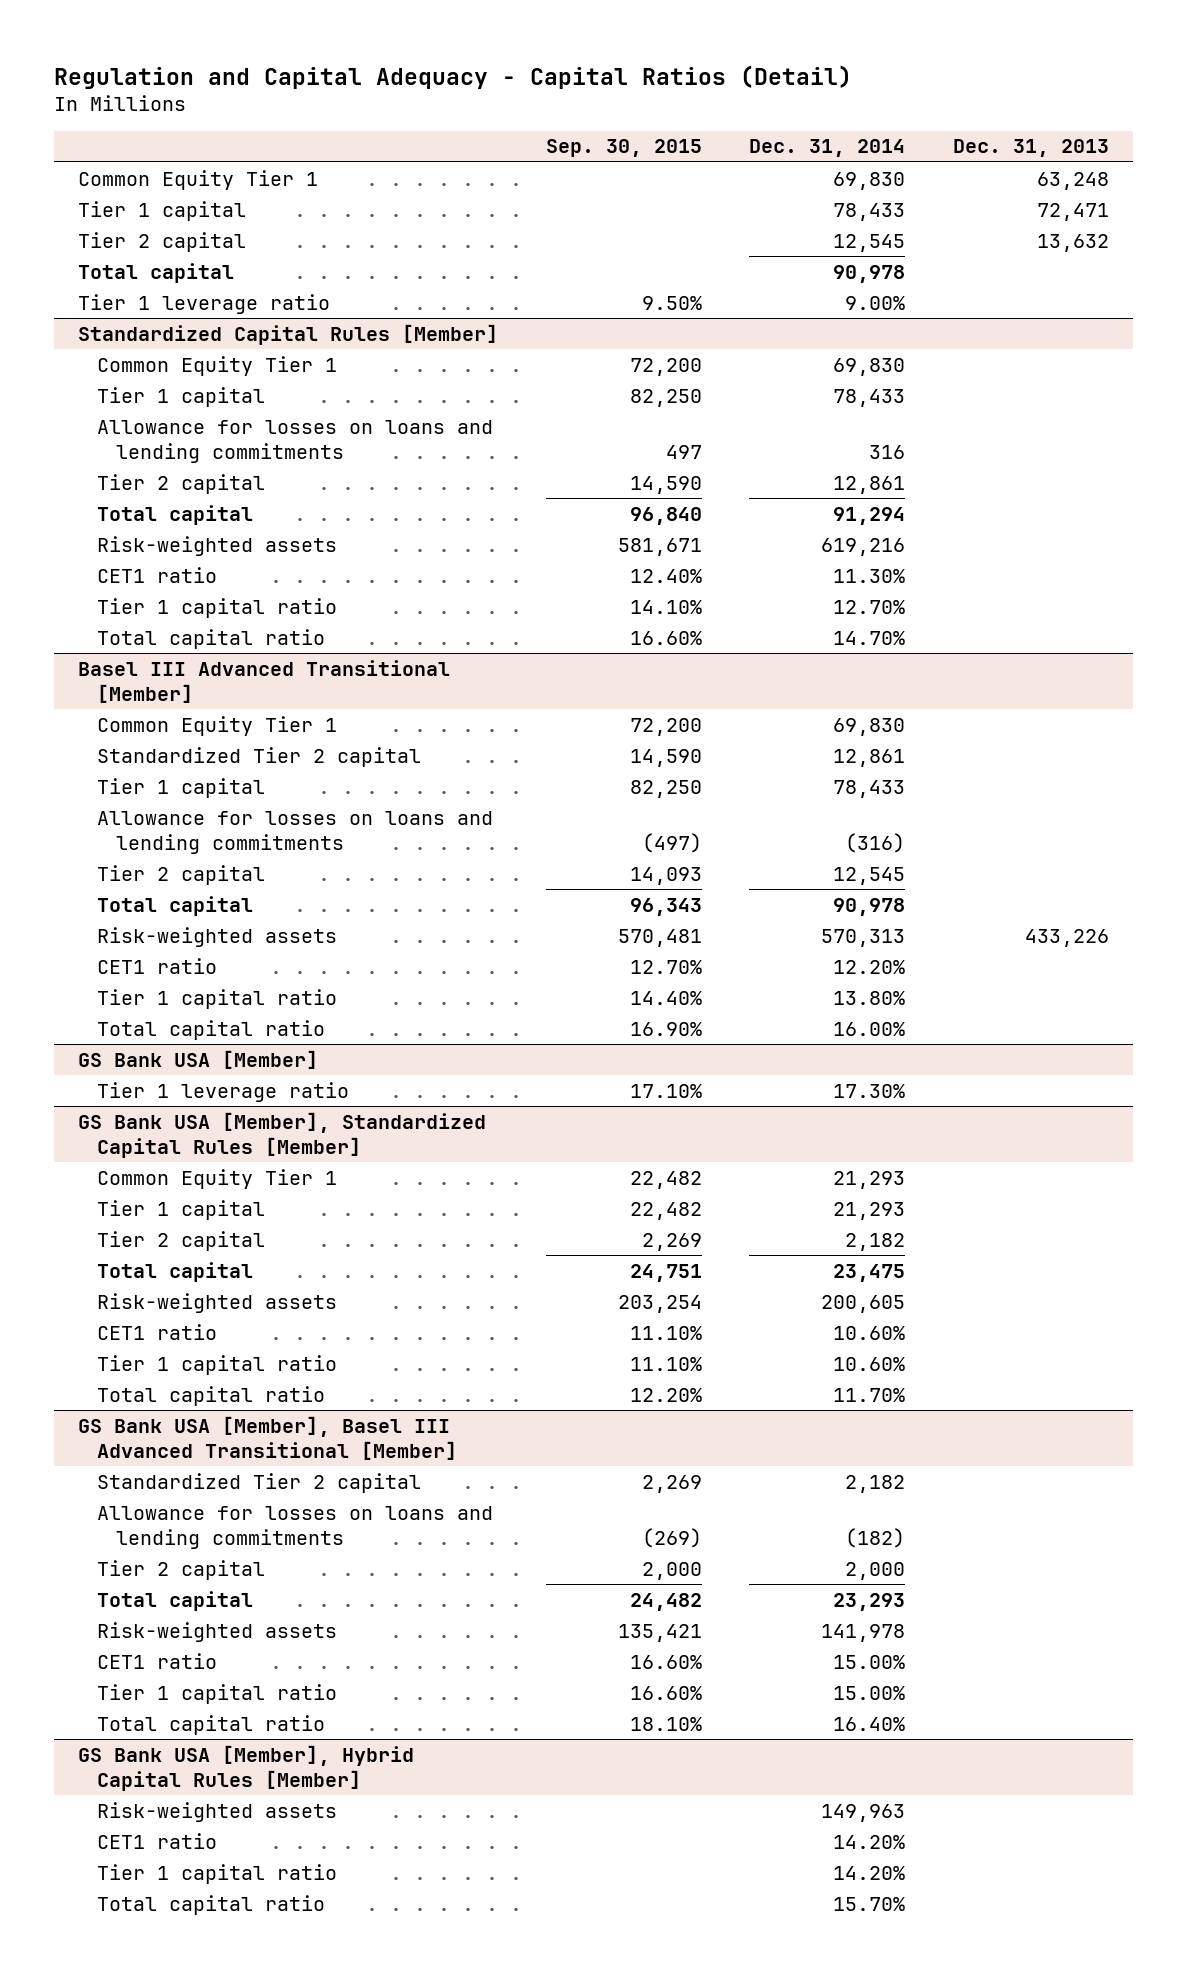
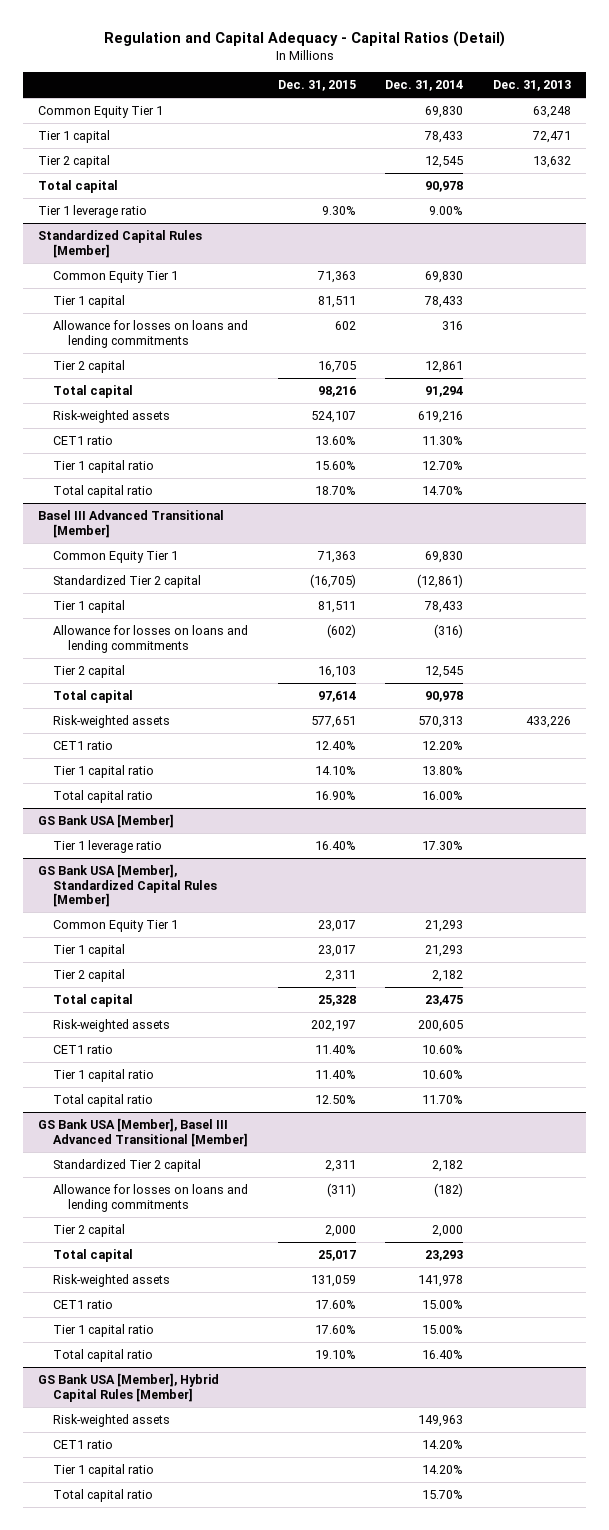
- | Sep. 30, 2015 | Dec. 31, 2014 | Dec. 31, 2013
+ | Dec. 31, 2015 | Dec. 31, 2014 | Dec. 31, 2013
@ Basel III Advanced Transitional [Member]
- Standardized Tier 2 capital | 14,590 | 12,861 |
+ Standardized Tier 2 capital | (16,705) | (12,861) |

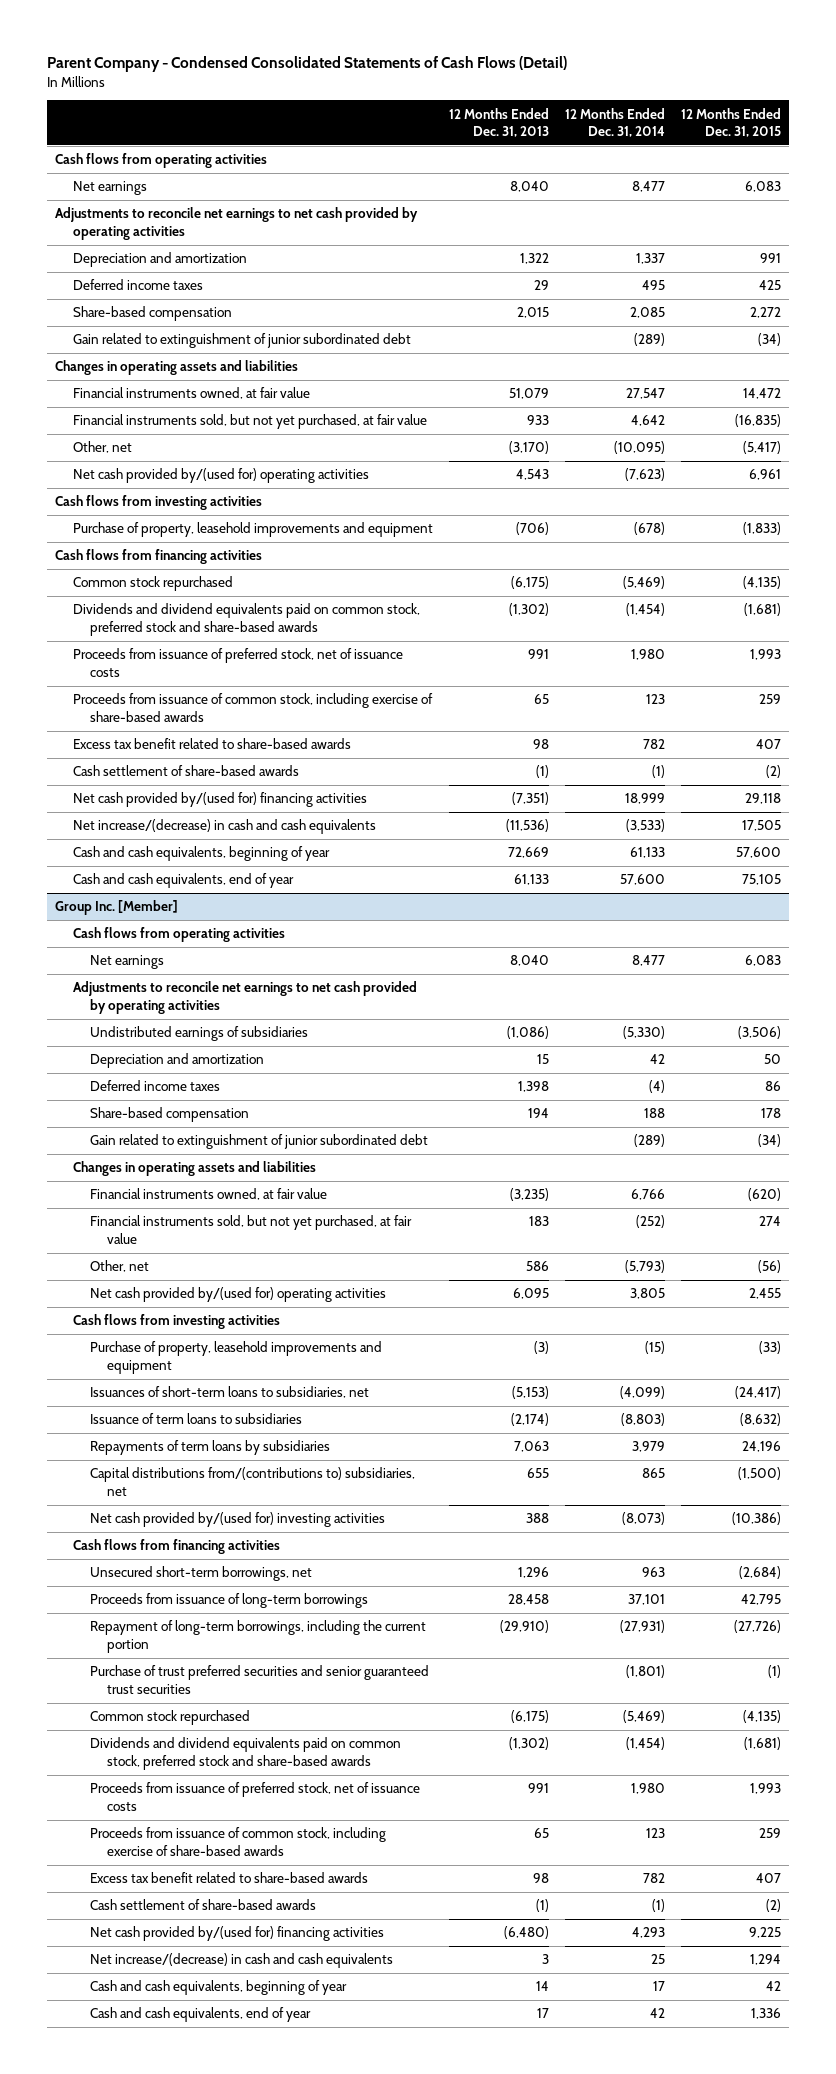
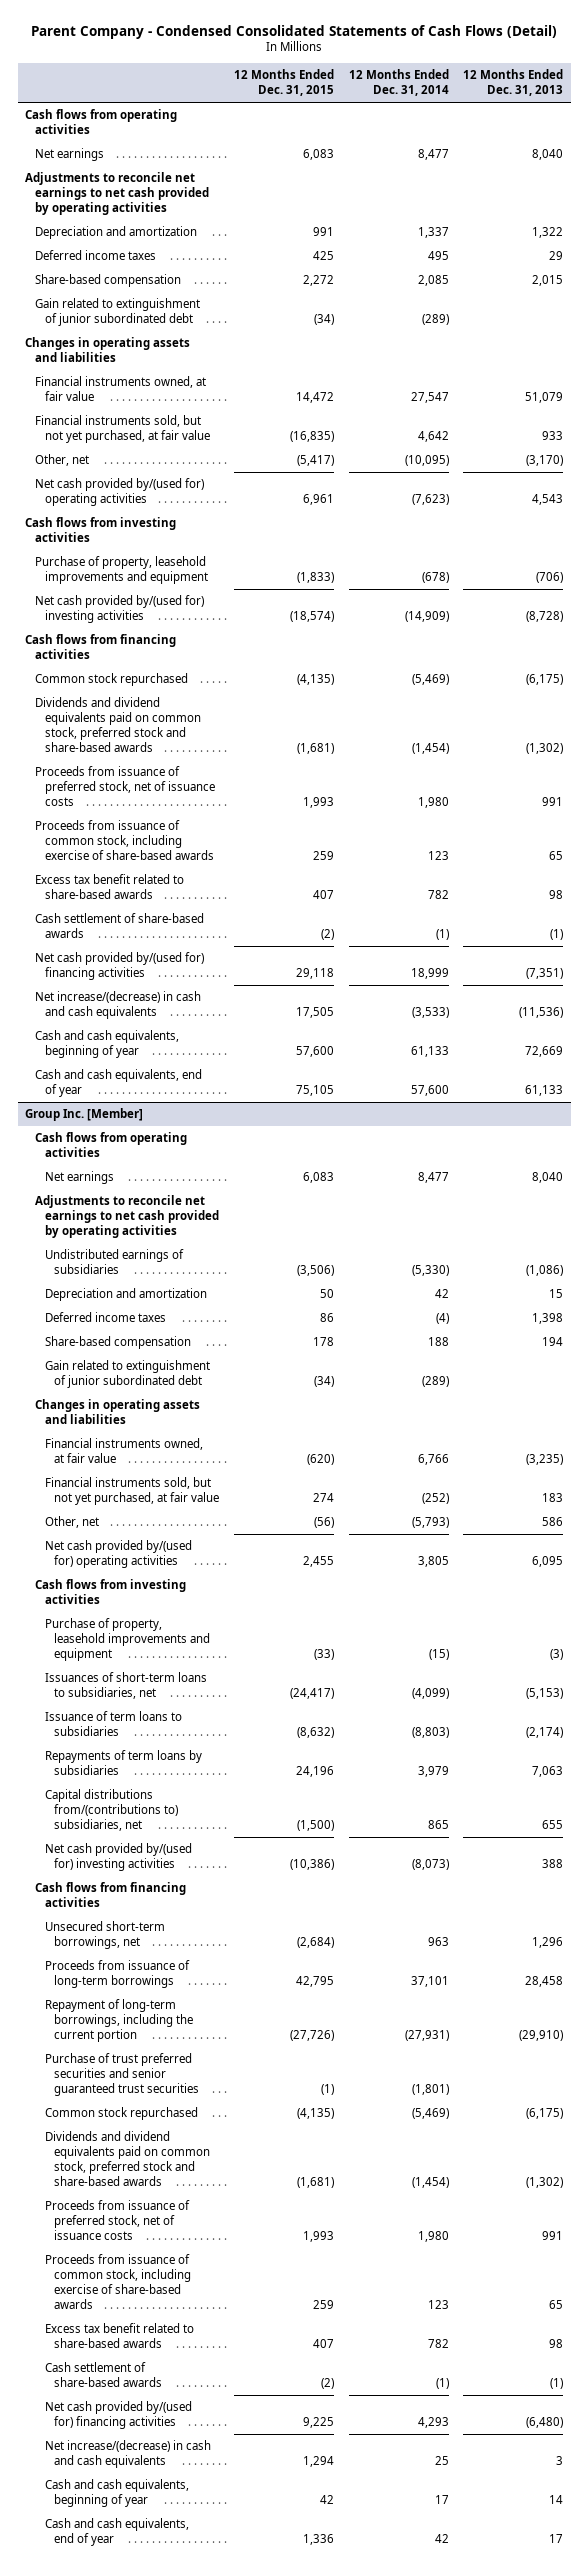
- | 12 Months Ended Dec. 31, 2013 | 12 Months Ended Dec. 31, 2014 | 12 Months Ended Dec. 31, 2015
+ | 12 Months Ended Dec. 31, 2015 | 12 Months Ended Dec. 31, 2014 | 12 Months Ended Dec. 31, 2013
+ Net cash provided by/(used for) investing activities | (18,574) | (14,909) | (8,728)

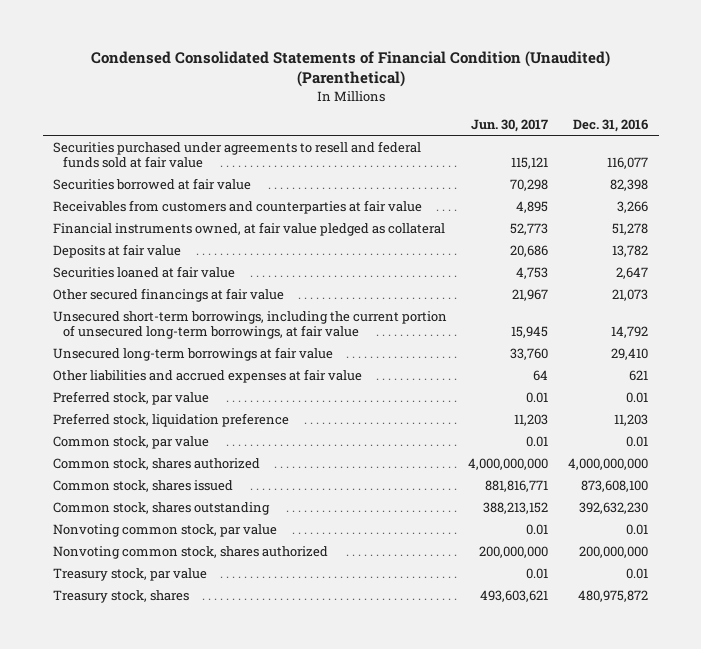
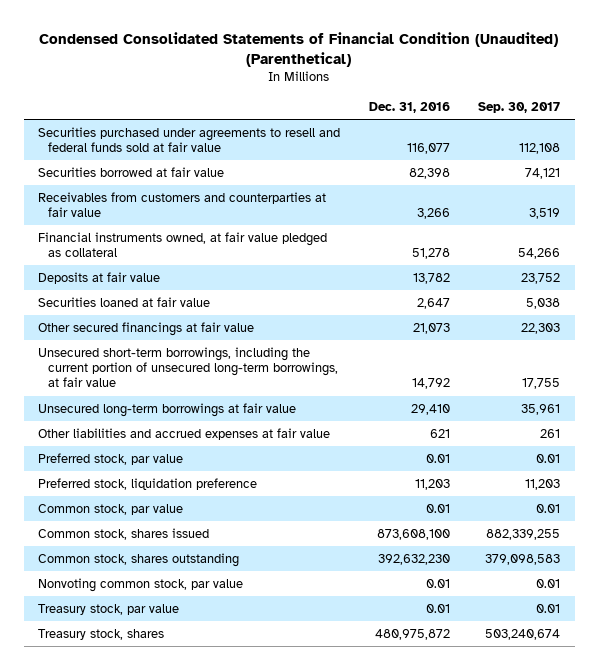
- | Jun. 30, 2017 | Dec. 31, 2016
+ | Dec. 31, 2016 | Sep. 30, 2017
- Common stock, shares authorized | 4,000,000,000 | 4,000,000,000
- Nonvoting common stock, shares authorized | 200,000,000 | 200,000,000

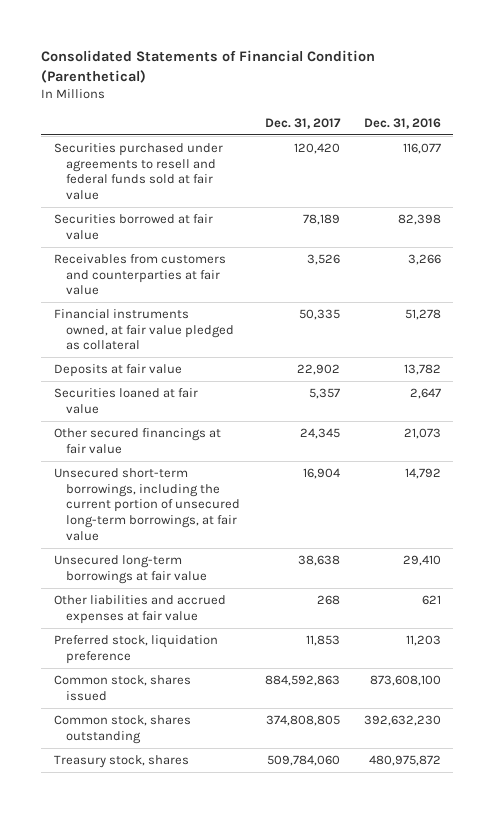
- Condensed Consolidated Statements of Financial Condition (Unaudited) (Parenthetical)
+ Consolidated Statements of Financial Condition (Parenthetical)
- | Dec. 31, 2016 | Sep. 30, 2017
+ | Dec. 31, 2017 | Dec. 31, 2016
- Preferred stock, par value | 0.01 | 0.01
- Common stock, par value | 0.01 | 0.01
- Nonvoting common stock, par value | 0.01 | 0.01
- Treasury stock, par value | 0.01 | 0.01

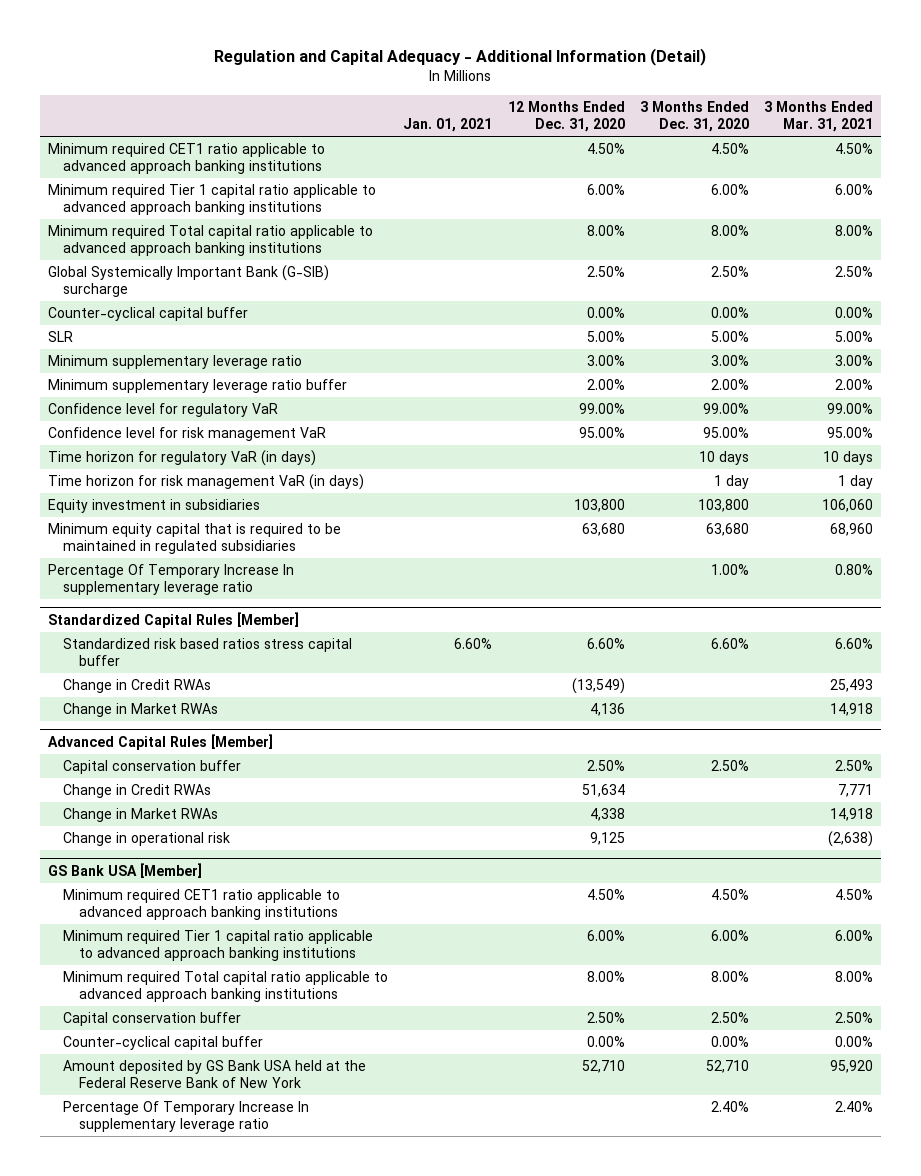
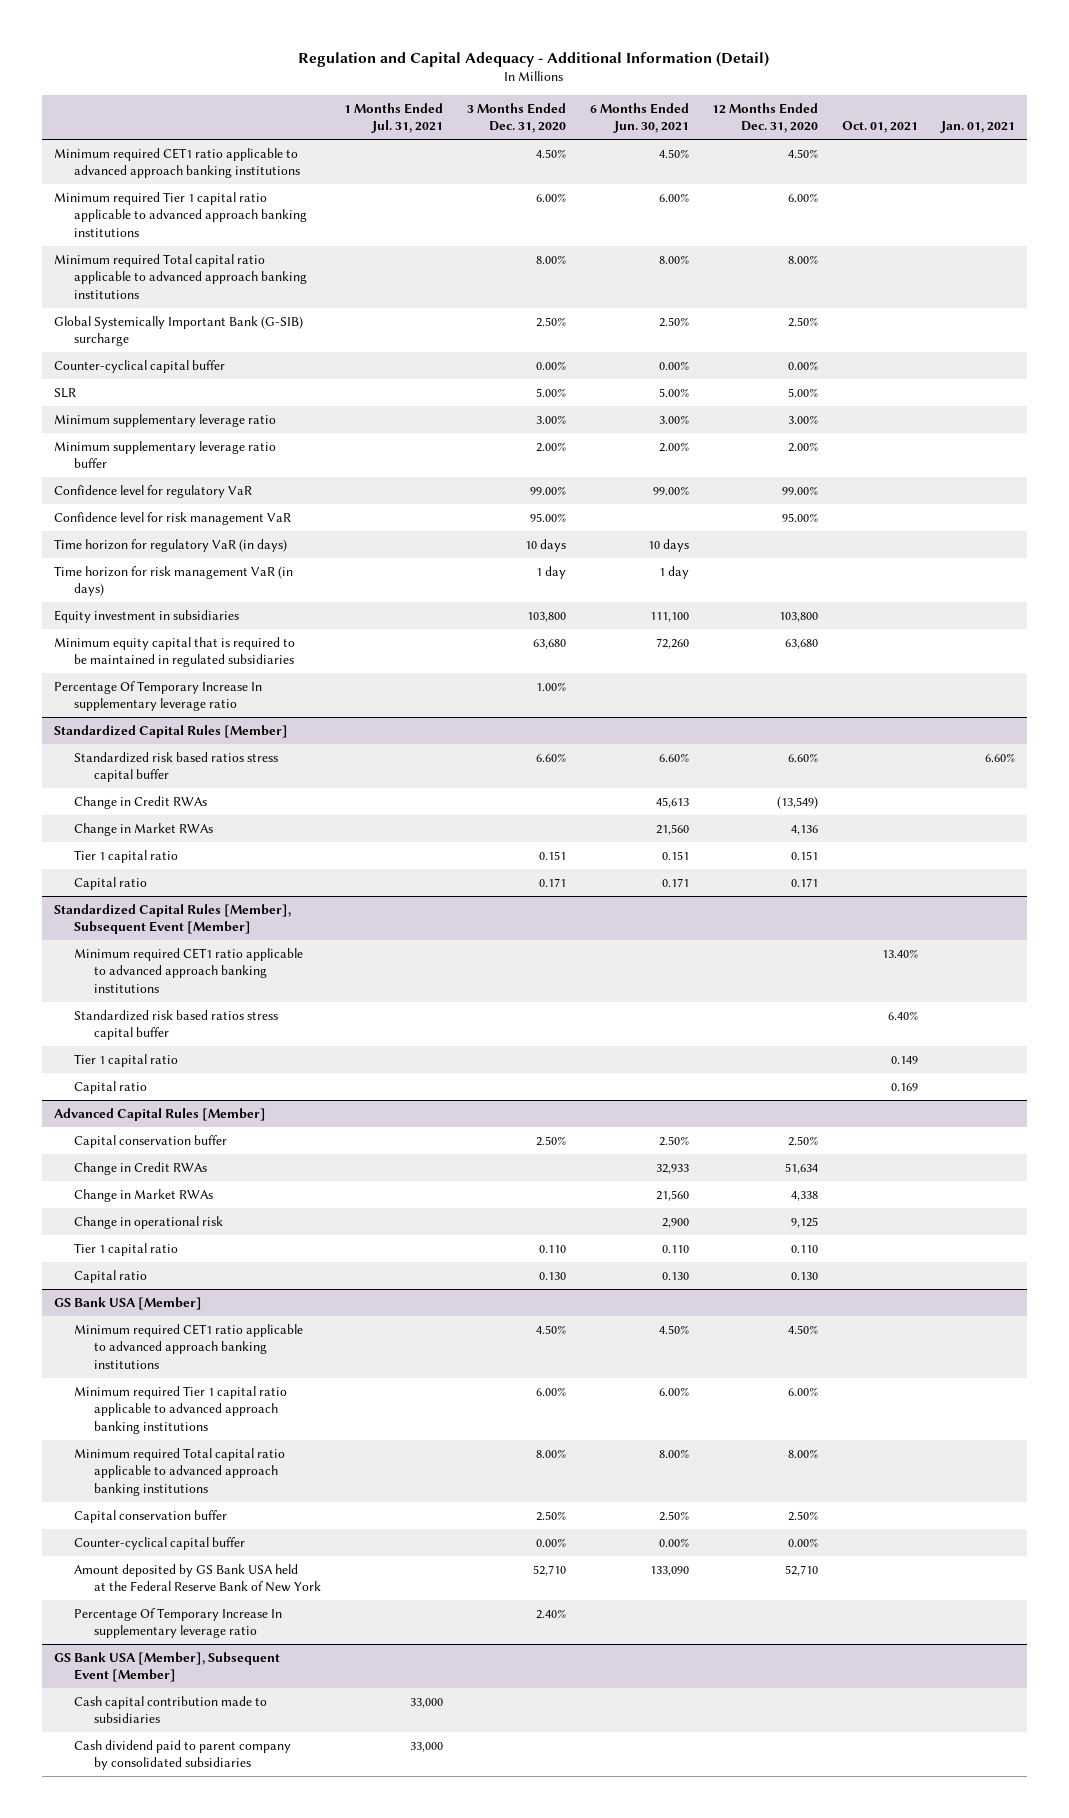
- | Jan. 01, 2021 | 12 Months Ended Dec. 31, 2020 | 3 Months Ended Dec. 31, 2020 | 3 Months Ended Mar. 31, 2021
+ | 1 Months Ended Jul. 31, 2021 | 3 Months Ended Dec. 31, 2020 | 6 Months Ended Jun. 30, 2021 | 12 Months Ended Dec. 31, 2020 | Oct. 01, 2021 | Jan. 01, 2021
@ Standardized Capital Rules [Member]
+ Tier 1 capital ratio | | 0.151 | 0.151 | 0.151 | |
+ Capital ratio | | 0.171 | 0.171 | 0.171 | |
+ Standardized Capital Rules [Member], Subsequent Event [Member]
+ Minimum required CET1 ratio applicable to advanced approach banking institutions | | | | | 13.40% |
+ Standardized risk based ratios stress capital buffer | | | | | 6.40% |
+ Tier 1 capital ratio | | | | | 0.149 |
+ Capital ratio | | | | | 0.169 |
@ Advanced Capital Rules [Member]
+ Tier 1 capital ratio | | 0.110 | 0.110 | 0.110 | |
+ Capital ratio | | 0.130 | 0.130 | 0.130 | |
+ GS Bank USA [Member], Subsequent Event [Member]
+ Cash capital contribution made to subsidiaries | 33,000 | | | | |
+ Cash dividend paid to parent company by consolidated subsidiaries | 33,000 | | | | |

